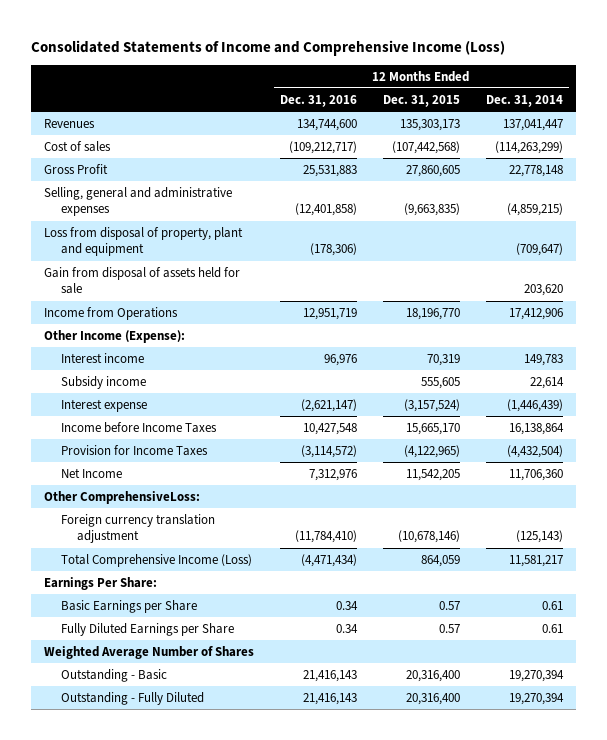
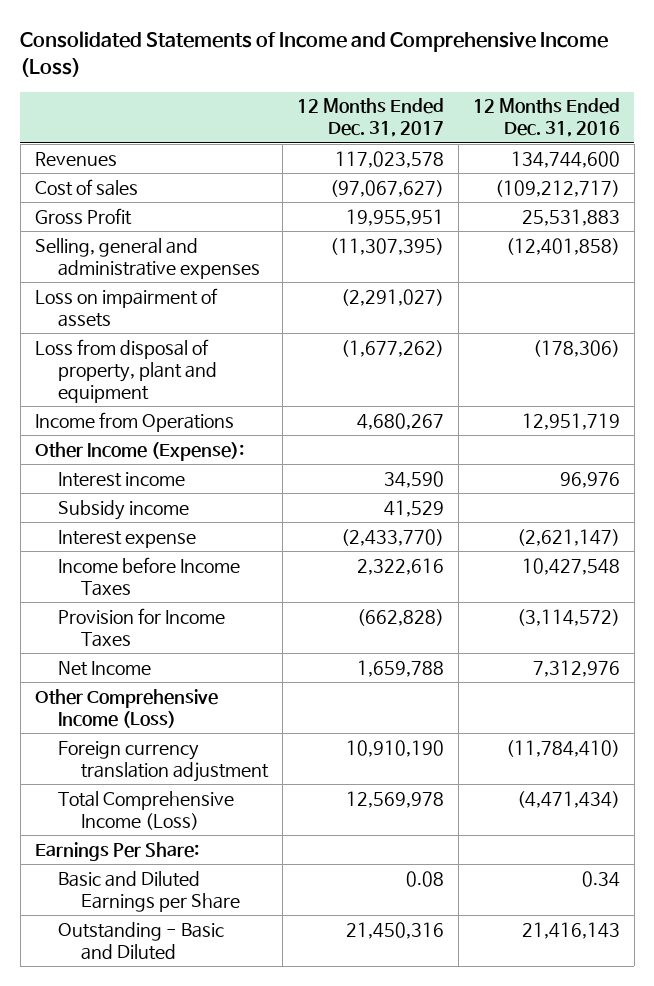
- | 12 Months Ended Dec. 31, 2016 | 12 Months Ended Dec. 31, 2015 | 12 Months Ended Dec. 31, 2014
+ | 12 Months Ended Dec. 31, 2017 | 12 Months Ended Dec. 31, 2016
+ Loss on impairment of assets | (2,291,027) |
- Gain from disposal of assets held for sale | | | 203,620
- Other ComprehensiveLoss:
+ Other Comprehensive Income (Loss)
- Basic Earnings per Share | 0.34 | 0.57 | 0.61
- Fully Diluted Earnings per Share | 0.34 | 0.57 | 0.61
- Weighted Average Number of Shares
- Outstanding - Basic | 21,416,143 | 20,316,400 | 19,270,394
- Outstanding - Fully Diluted | 21,416,143 | 20,316,400 | 19,270,394
+ Basic and Diluted Earnings per Share | 0.08 | 0.34
+ Outstanding - Basic and Diluted | 21,450,316 | 21,416,143

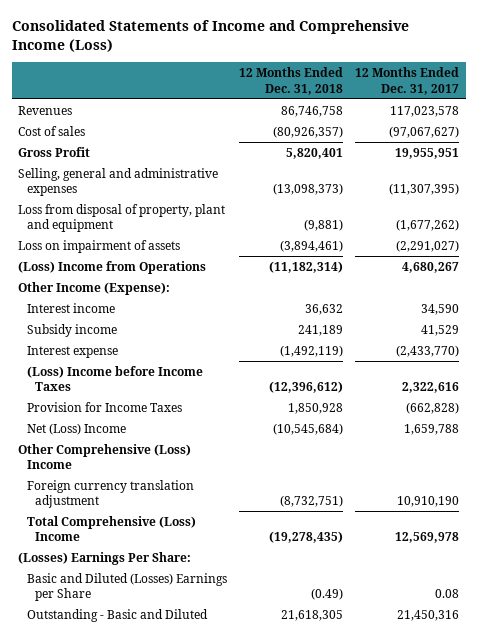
- | 12 Months Ended Dec. 31, 2017 | 12 Months Ended Dec. 31, 2016
+ | 12 Months Ended Dec. 31, 2018 | 12 Months Ended Dec. 31, 2017
- Income from Operations | 4,680,267 | 12,951,719
moved down: Loss on impairment of assets | (3,894,461) | (2,291,027)
+ (Loss) Income from Operations | (11,182,314) | 4,680,267
- Income before Income Taxes | 2,322,616 | 10,427,548
+ (Loss) Income before Income Taxes | (12,396,612) | 2,322,616
- Net Income | 1,659,788 | 7,312,976
- Other Comprehensive Income (Loss)
+ Net (Loss) Income | (10,545,684) | 1,659,788
+ Other Comprehensive (Loss) Income
- Total Comprehensive Income (Loss) | 12,569,978 | (4,471,434)
- Earnings Per Share:
- Basic and Diluted Earnings per Share | 0.08 | 0.34
+ Total Comprehensive (Loss) Income | (19,278,435) | 12,569,978
+ (Losses) Earnings Per Share:
+ Basic and Diluted (Losses) Earnings per Share | (0.49) | 0.08

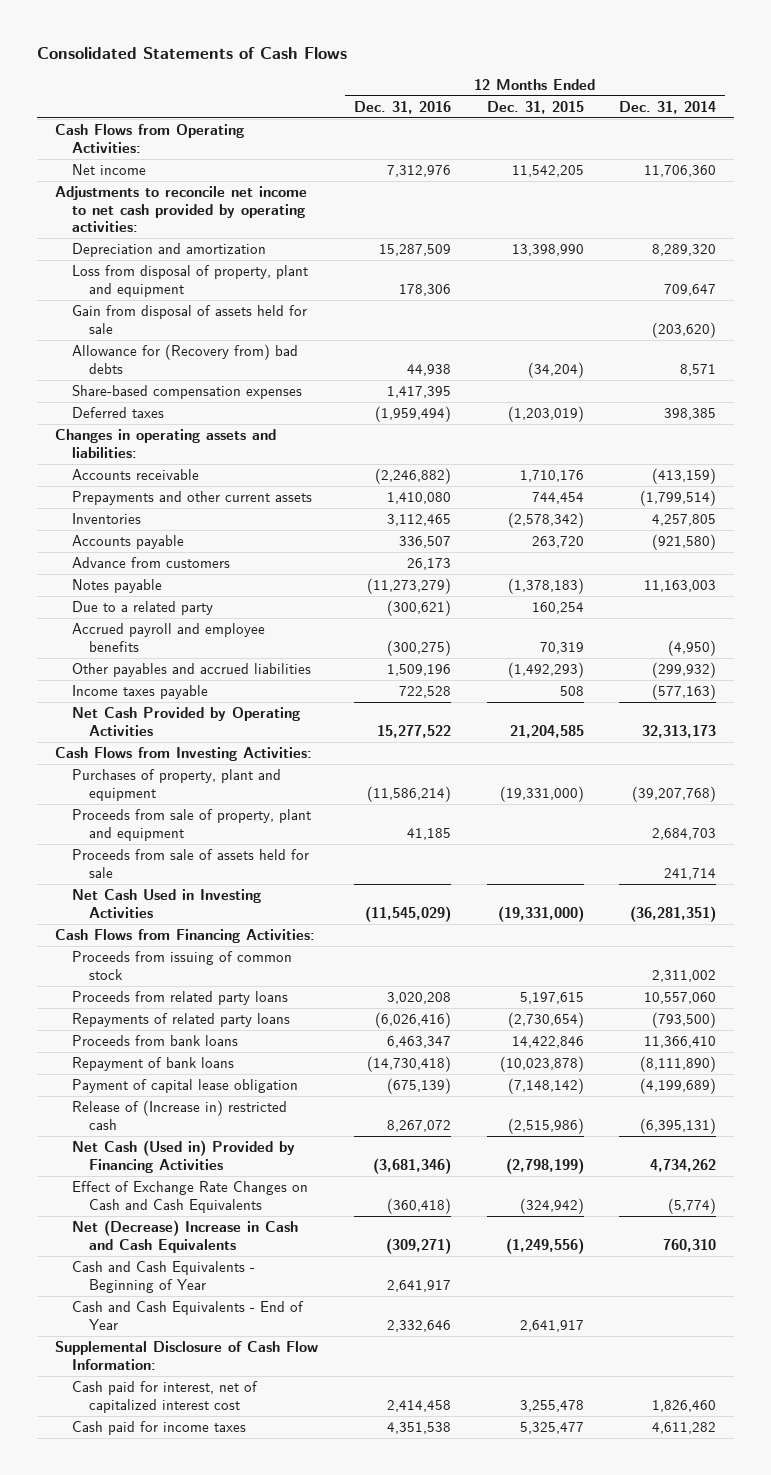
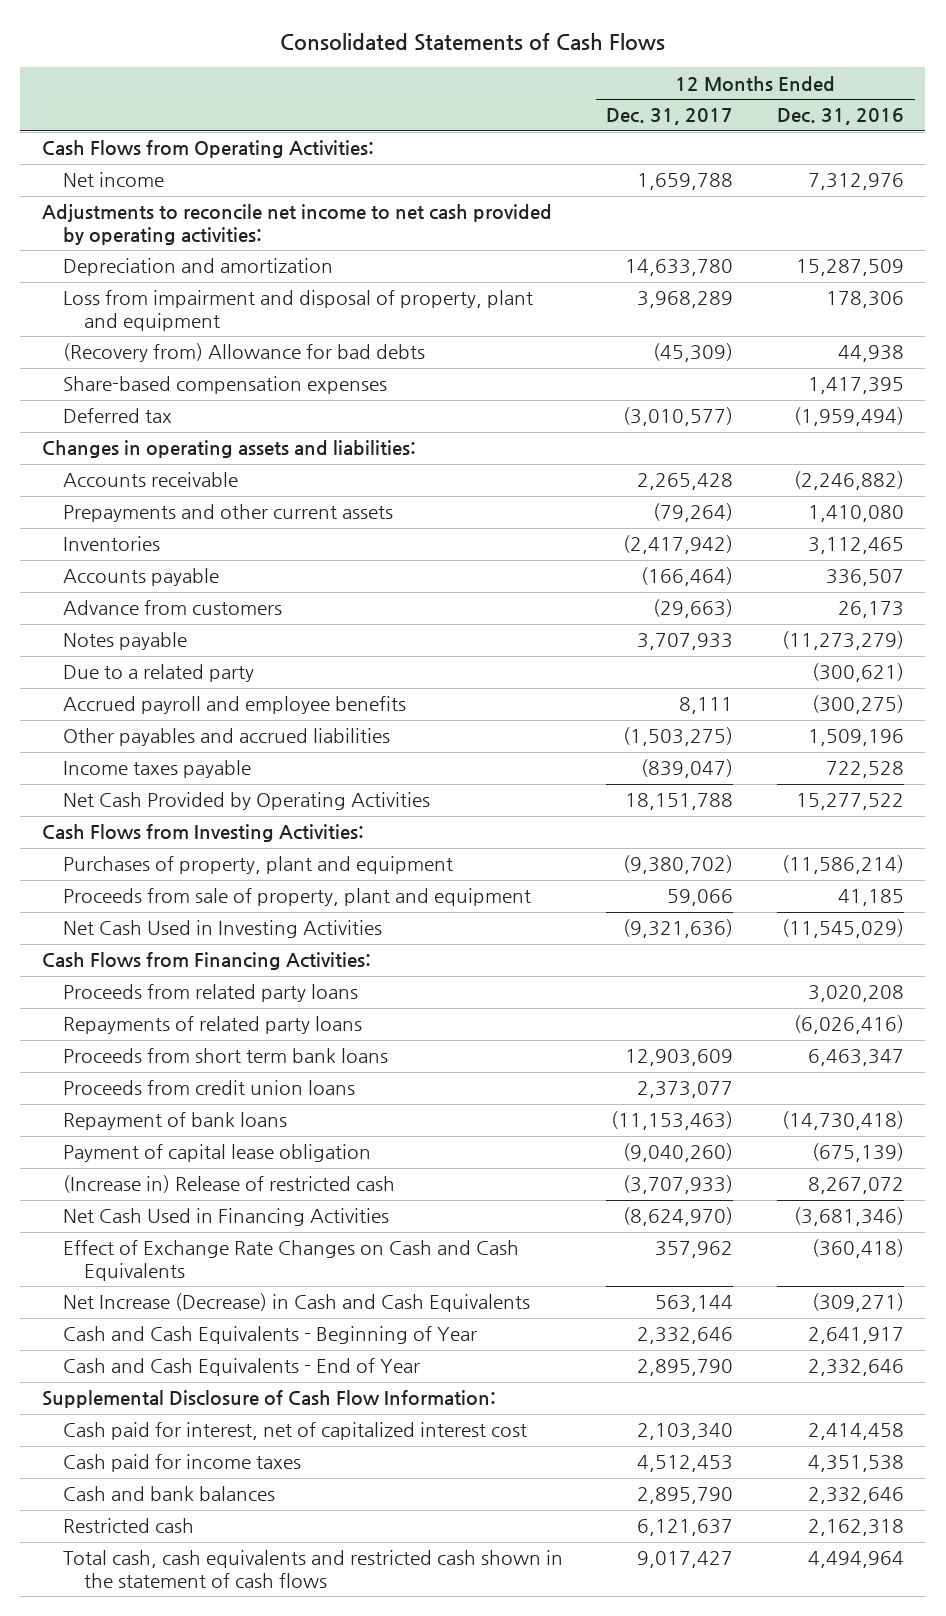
- | 12 Months Ended Dec. 31, 2016 | 12 Months Ended Dec. 31, 2015 | 12 Months Ended Dec. 31, 2014
+ | 12 Months Ended Dec. 31, 2017 | 12 Months Ended Dec. 31, 2016
- Loss from disposal of property, plant and equipment | 178,306 | | 709,647
- Gain from disposal of assets held for sale | | | (203,620)
- Allowance for (Recovery from) bad debts | 44,938 | (34,204) | 8,571
+ Loss from impairment and disposal of property, plant and equipment | 3,968,289 | 178,306
+ (Recovery from) Allowance for bad debts | (45,309) | 44,938
- Deferred taxes | (1,959,494) | (1,203,019) | 398,385
+ Deferred tax | (3,010,577) | (1,959,494)
- Proceeds from sale of assets held for sale | | | 241,714
- Proceeds from issuing of common stock | | | 2,311,002
- Proceeds from bank loans | 6,463,347 | 14,422,846 | 11,366,410
+ Proceeds from short term bank loans | 12,903,609 | 6,463,347
+ Proceeds from credit union loans | 2,373,077 |
- Release of (Increase in) restricted cash | 8,267,072 | (2,515,986) | (6,395,131)
- Net Cash (Used in) Provided by Financing Activities | (3,681,346) | (2,798,199) | 4,734,262
+ (Increase in) Release of restricted cash | (3,707,933) | 8,267,072
+ Net Cash Used in Financing Activities | (8,624,970) | (3,681,346)
- Net (Decrease) Increase in Cash and Cash Equivalents | (309,271) | (1,249,556) | 760,310
+ Net Increase (Decrease) in Cash and Cash Equivalents | 563,144 | (309,271)
+ Cash and bank balances | 2,895,790 | 2,332,646
+ Restricted cash | 6,121,637 | 2,162,318
+ Total cash, cash equivalents and restricted cash shown in the statement of cash flows | 9,017,427 | 4,494,964

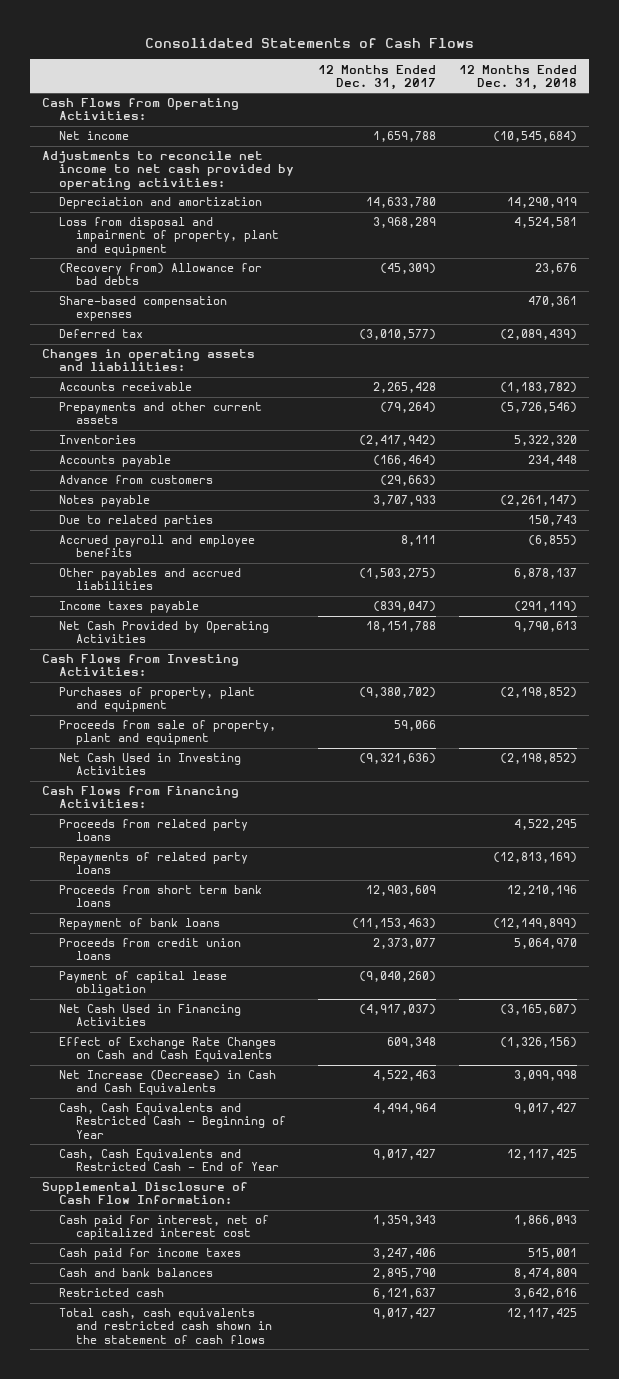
- | 12 Months Ended Dec. 31, 2017 | 12 Months Ended Dec. 31, 2016
+ | 12 Months Ended Dec. 31, 2017 | 12 Months Ended Dec. 31, 2018
- Loss from impairment and disposal of property, plant and equipment | 3,968,289 | 178,306
+ Loss from disposal and impairment of property, plant and equipment | 3,968,289 | 4,524,581
- Due to a related party | | (300,621)
+ Due to related parties | | 150,743
moved down: Proceeds from credit union loans | 2,373,077 | 5,064,970
- (Increase in) Release of restricted cash | (3,707,933) | 8,267,072
- Net Cash Used in Financing Activities | (8,624,970) | (3,681,346)
- Effect of Exchange Rate Changes on Cash and Cash Equivalents | 357,962 | (360,418)
- Net Increase (Decrease) in Cash and Cash Equivalents | 563,144 | (309,271)
- Cash and Cash Equivalents - Beginning of Year | 2,332,646 | 2,641,917
- Cash and Cash Equivalents - End of Year | 2,895,790 | 2,332,646
+ Net Cash Used in Financing Activities | (4,917,037) | (3,165,607)
+ Effect of Exchange Rate Changes on Cash and Cash Equivalents | 609,348 | (1,326,156)
+ Net Increase (Decrease) in Cash and Cash Equivalents | 4,522,463 | 3,099,998
+ Cash, Cash Equivalents and Restricted Cash - Beginning of Year | 4,494,964 | 9,017,427
+ Cash, Cash Equivalents and Restricted Cash - End of Year | 9,017,427 | 12,117,425
- Cash paid for interest, net of capitalized interest cost | 2,103,340 | 2,414,458
- Cash paid for income taxes | 4,512,453 | 4,351,538
+ Cash paid for interest, net of capitalized interest cost | 1,359,343 | 1,866,093
+ Cash paid for income taxes | 3,247,406 | 515,001

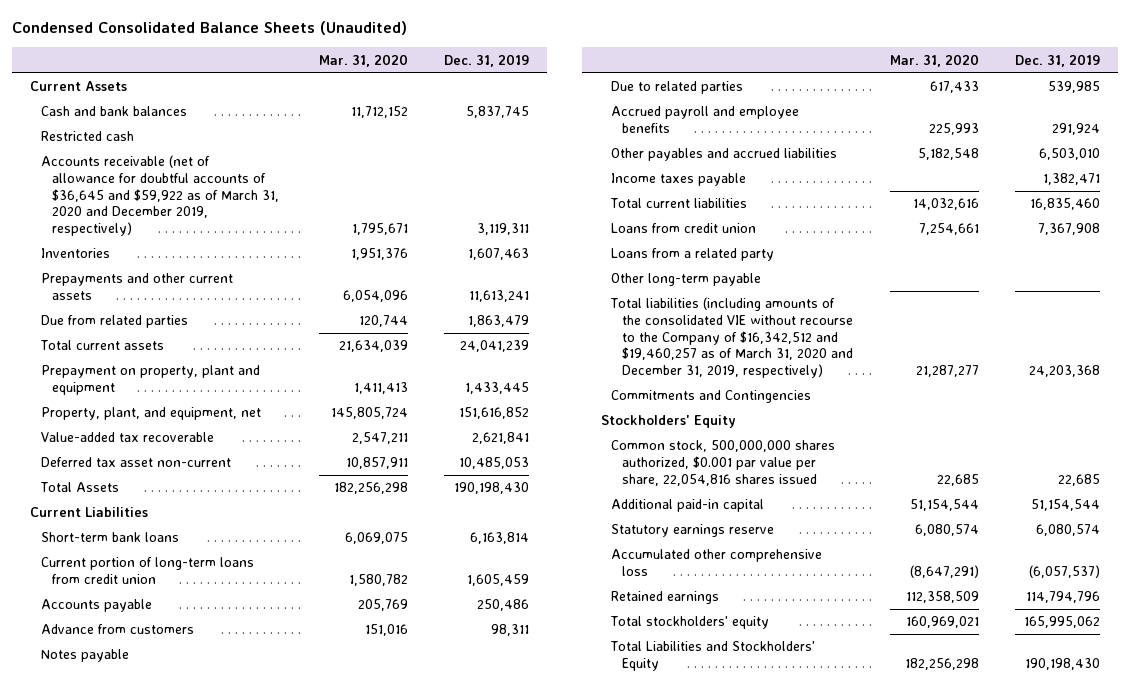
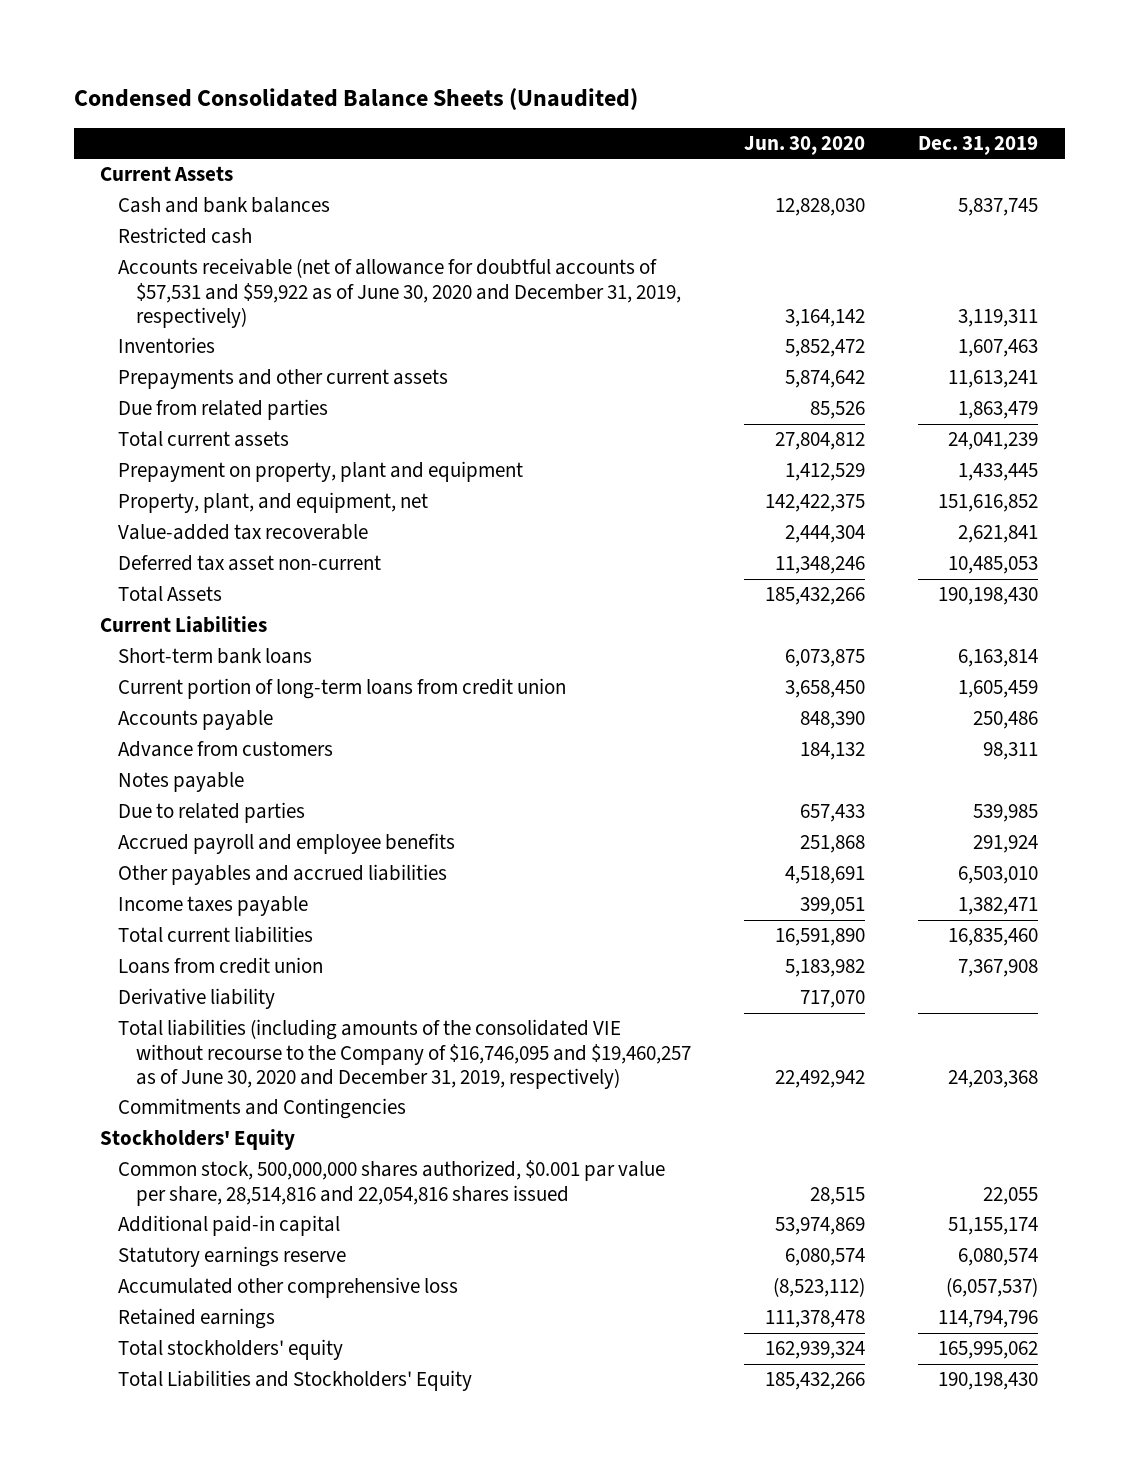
- | Mar. 31, 2020 | Dec. 31, 2019
+ | Jun. 30, 2020 | Dec. 31, 2019
- Accounts receivable (net of allowance for doubtful accounts of $36,645 and $59,922 as of March 31, 2020 and December 2019, respectively) | 1,795,671 | 3,119,311
+ Accounts receivable (net of allowance for doubtful accounts of $57,531 and $59,922 as of June 30, 2020 and December 31, 2019, respectively) | 3,164,142 | 3,119,311
- Loans from a related party
- Other long-term payable
- Total liabilities (including amounts of the consolidated VIE without recourse to the Company of $16,342,512 and $19,460,257 as of March 31, 2020 and December 31, 2019, respectively) | 21,287,277 | 24,203,368
+ Derivative liability | 717,070 |
+ Total liabilities (including amounts of the consolidated VIE without recourse to the Company of $16,746,095 and $19,460,257 as of June 30, 2020 and December 31, 2019, respectively) | 22,492,942 | 24,203,368
- Common stock, 500,000,000 shares authorized, $0.001 par value per share, 22,054,816 shares issued | 22,685 | 22,685
- Additional paid-in capital | 51,154,544 | 51,154,544
+ Common stock, 500,000,000 shares authorized, $0.001 par value per share, 28,514,816 and 22,054,816 shares issued | 28,515 | 22,055
+ Additional paid-in capital | 53,974,869 | 51,155,174

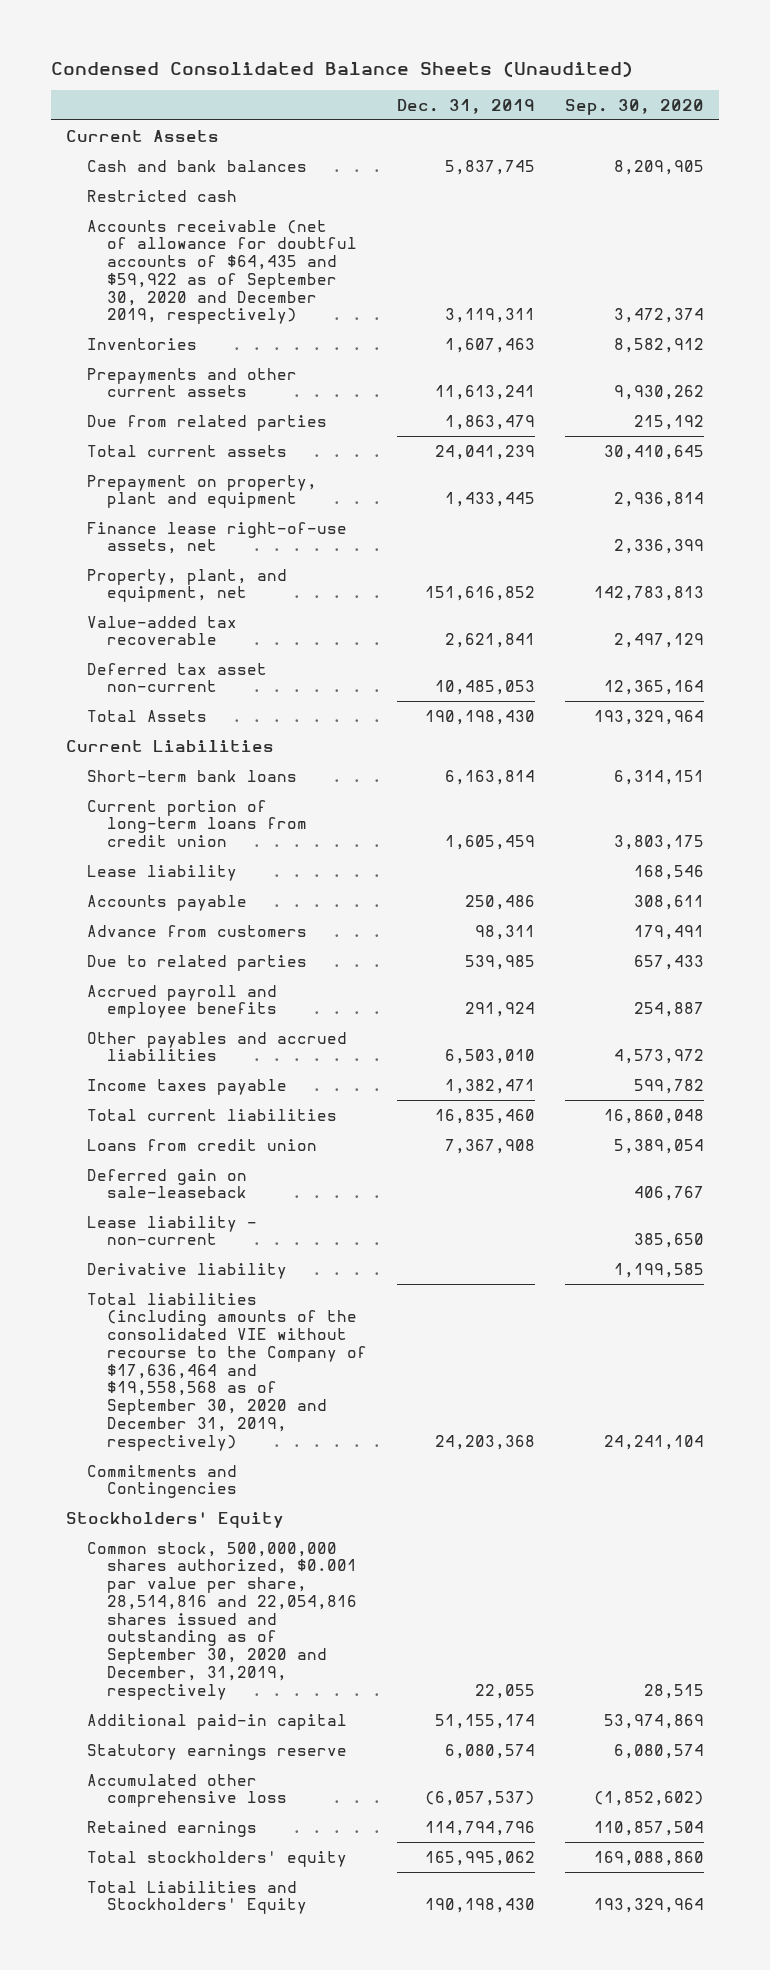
- | Jun. 30, 2020 | Dec. 31, 2019
+ | Dec. 31, 2019 | Sep. 30, 2020
- Accounts receivable (net of allowance for doubtful accounts of $57,531 and $59,922 as of June 30, 2020 and December 31, 2019, respectively) | 3,164,142 | 3,119,311
+ Accounts receivable (net of allowance for doubtful accounts of $64,435 and $59,922 as of September 30, 2020 and December 2019, respectively) | 3,119,311 | 3,472,374
+ Finance lease right-of-use assets, net | | 2,336,399
+ Lease liability | | 168,546
- Notes payable
+ Deferred gain on sale-leaseback | | 406,767
+ Lease liability - non-current | | 385,650
- Total liabilities (including amounts of the consolidated VIE without recourse to the Company of $16,746,095 and $19,460,257 as of June 30, 2020 and December 31, 2019, respectively) | 22,492,942 | 24,203,368
+ Total liabilities (including amounts of the consolidated VIE without recourse to the Company of $17,636,464 and $19,558,568 as of September 30, 2020 and December 31, 2019, respectively) | 24,203,368 | 24,241,104
- Common stock, 500,000,000 shares authorized, $0.001 par value per share, 28,514,816 and 22,054,816 shares issued | 28,515 | 22,055
+ Common stock, 500,000,000 shares authorized, $0.001 par value per share, 28,514,816 and 22,054,816 shares issued and outstanding as of September 30, 2020 and December, 31,2019, respectively | 22,055 | 28,515

